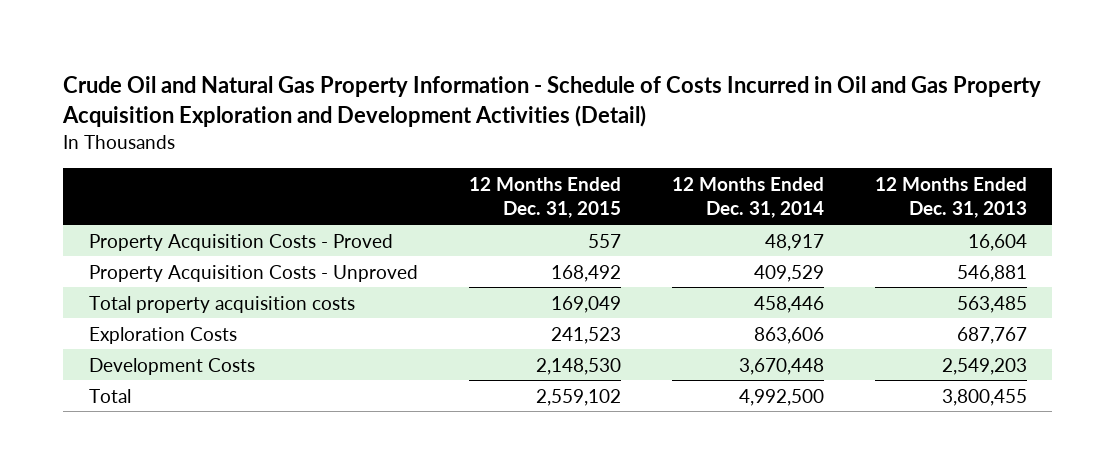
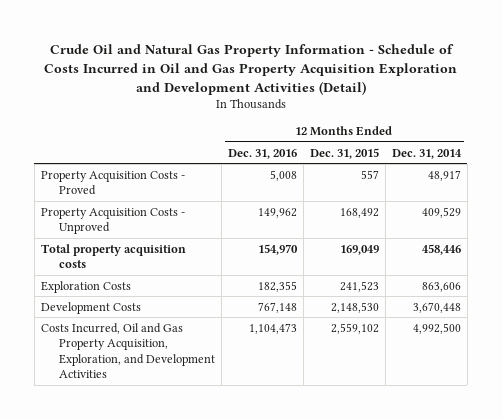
- | 12 Months Ended Dec. 31, 2015 | 12 Months Ended Dec. 31, 2014 | 12 Months Ended Dec. 31, 2013
+ | 12 Months Ended Dec. 31, 2016 | 12 Months Ended Dec. 31, 2015 | 12 Months Ended Dec. 31, 2014
- Total | 2,559,102 | 4,992,500 | 3,800,455
+ Costs Incurred, Oil and Gas Property Acquisition, Exploration, and Development Activities | 1,104,473 | 2,559,102 | 4,992,500

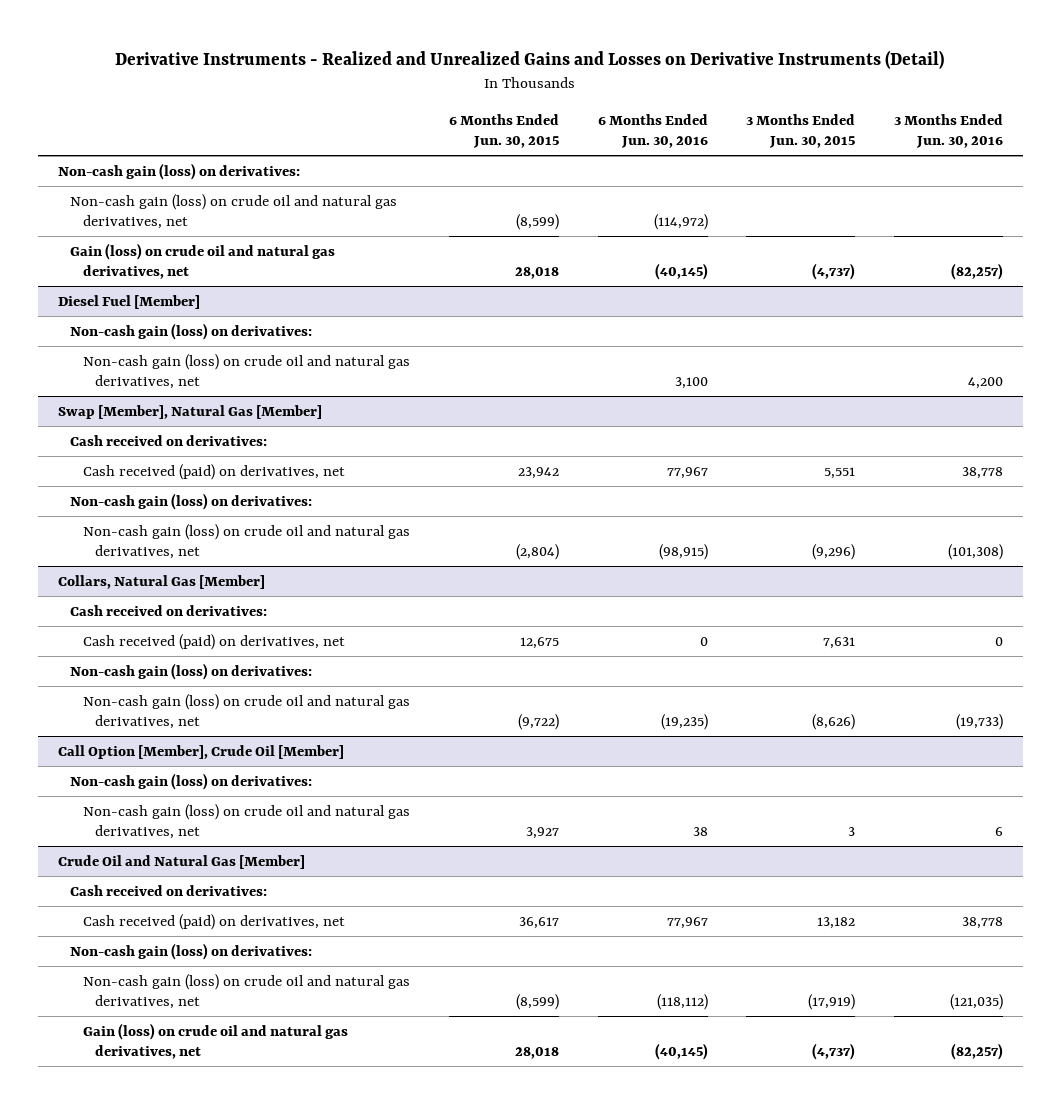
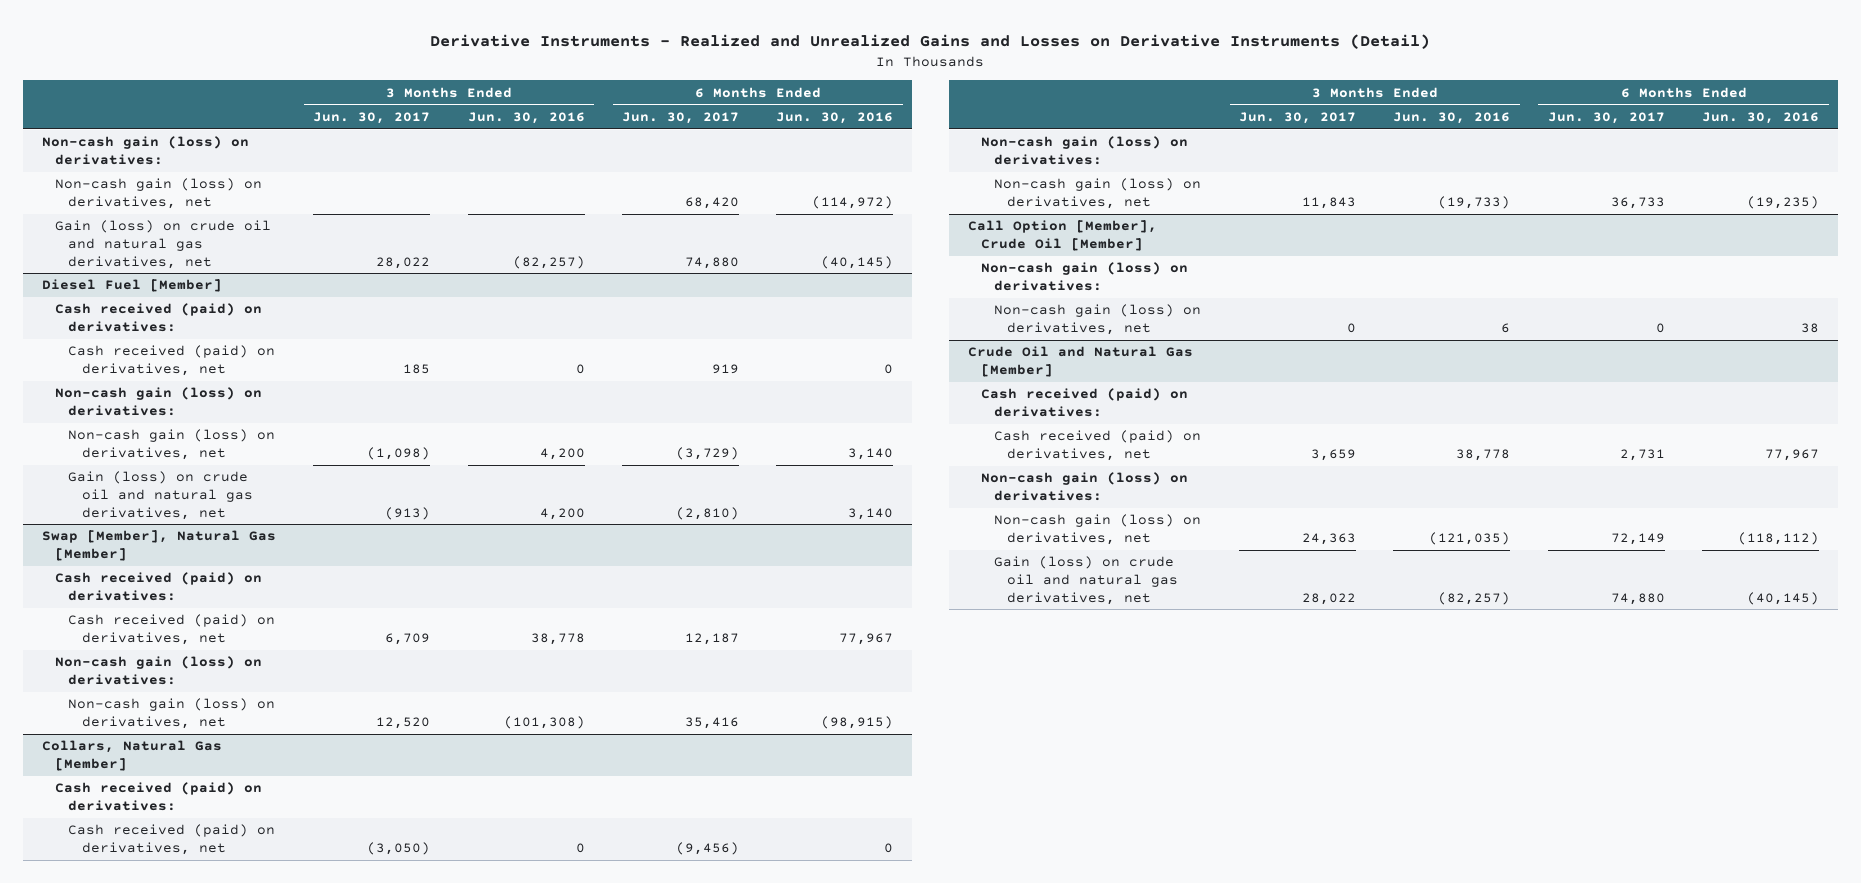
- | 6 Months Ended Jun. 30, 2015 | 6 Months Ended Jun. 30, 2016 | 3 Months Ended Jun. 30, 2015 | 3 Months Ended Jun. 30, 2016
+ | 3 Months Ended Jun. 30, 2017 | 3 Months Ended Jun. 30, 2016 | 6 Months Ended Jun. 30, 2017 | 6 Months Ended Jun. 30, 2016
- Non-cash gain (loss) on crude oil and natural gas derivatives, net | (8,599) | (114,972) | |
+ Non-cash gain (loss) on derivatives, net | | | 68,420 | (114,972)
@ Diesel Fuel [Member]
+ Cash received (paid) on derivatives:
+ Cash received (paid) on derivatives, net | 185 | 0 | 919 | 0
- Non-cash gain (loss) on crude oil and natural gas derivatives, net | | 3,100 | | 4,200
+ Non-cash gain (loss) on derivatives, net | (1,098) | 4,200 | (3,729) | 3,140
+ Gain (loss) on crude oil and natural gas derivatives, net | (913) | 4,200 | (2,810) | 3,140
@ Swap [Member], Natural Gas [Member]
- Cash received on derivatives:
+ Cash received (paid) on derivatives:
- Non-cash gain (loss) on crude oil and natural gas derivatives, net | (2,804) | (98,915) | (9,296) | (101,308)
+ Non-cash gain (loss) on derivatives, net | 12,520 | (101,308) | 35,416 | (98,915)
@ Collars, Natural Gas [Member]
- Cash received on derivatives:
+ Cash received (paid) on derivatives:
- Non-cash gain (loss) on crude oil and natural gas derivatives, net | (9,722) | (19,235) | (8,626) | (19,733)
+ Non-cash gain (loss) on derivatives, net | 11,843 | (19,733) | 36,733 | (19,235)
@ Call Option [Member], Crude Oil [Member]
- Non-cash gain (loss) on crude oil and natural gas derivatives, net | 3,927 | 38 | 3 | 6
+ Non-cash gain (loss) on derivatives, net | 0 | 6 | 0 | 38
@ Crude Oil and Natural Gas [Member]
- Cash received on derivatives:
+ Cash received (paid) on derivatives:
- Non-cash gain (loss) on crude oil and natural gas derivatives, net | (8,599) | (118,112) | (17,919) | (121,035)
+ Non-cash gain (loss) on derivatives, net | 24,363 | (121,035) | 72,149 | (118,112)

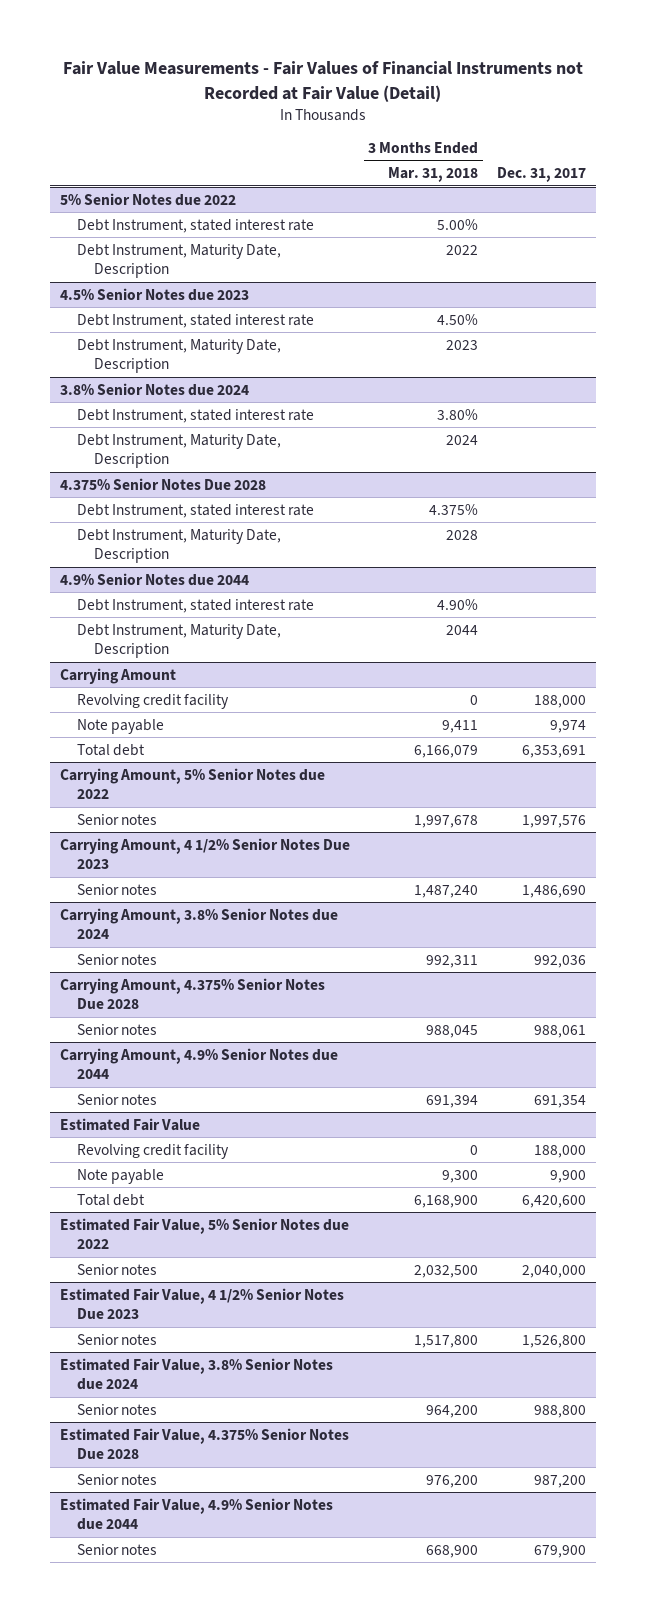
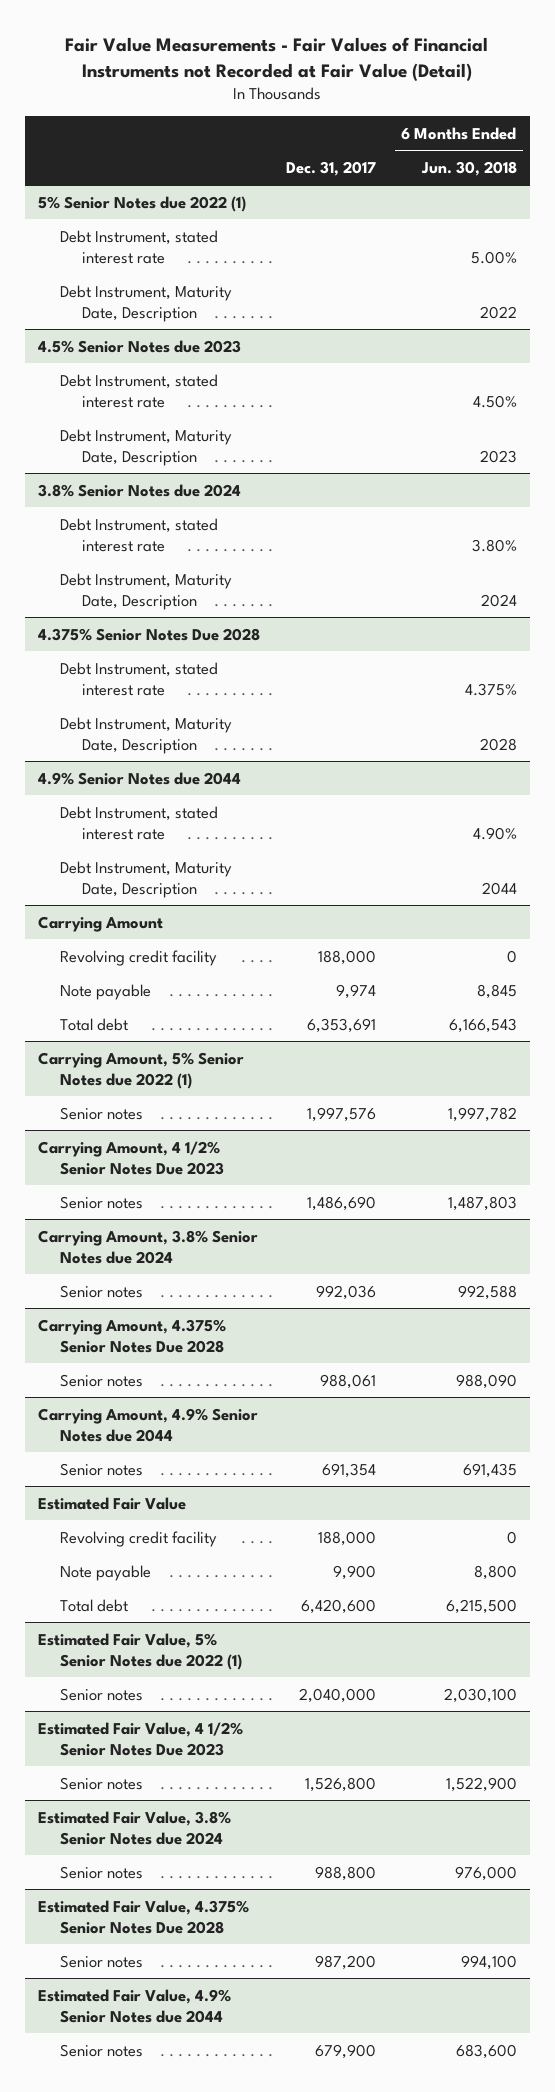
- | 3 Months Ended Mar. 31, 2018 | Dec. 31, 2017
+ | Dec. 31, 2017 | 6 Months Ended Jun. 30, 2018
- 5% Senior Notes due 2022
+ 5% Senior Notes due 2022 (1)
- Carrying Amount, 5% Senior Notes due 2022
+ Carrying Amount, 5% Senior Notes due 2022 (1)
- Estimated Fair Value, 5% Senior Notes due 2022
+ Estimated Fair Value, 5% Senior Notes due 2022 (1)

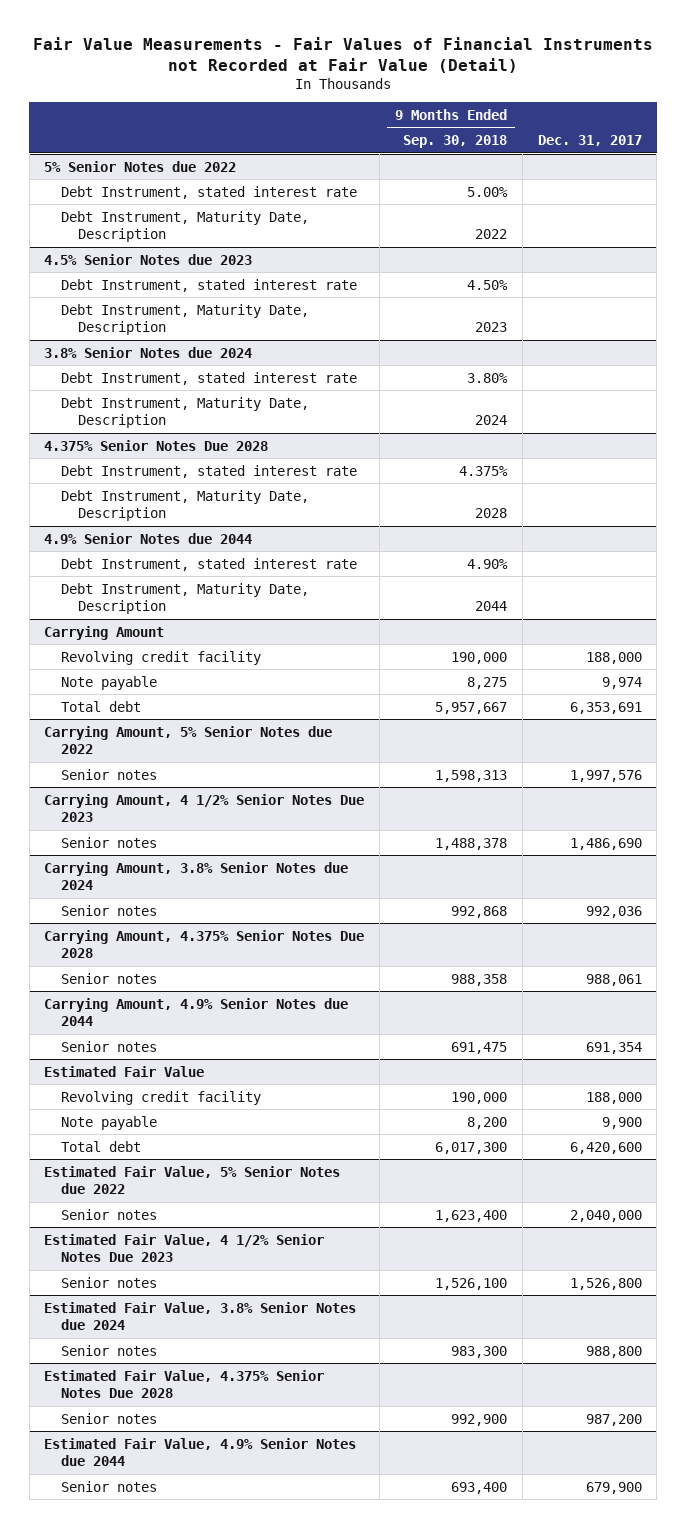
- | Dec. 31, 2017 | 6 Months Ended Jun. 30, 2018
+ | 9 Months Ended Sep. 30, 2018 | Dec. 31, 2017
- 5% Senior Notes due 2022 (1)
+ 5% Senior Notes due 2022
- Carrying Amount, 5% Senior Notes due 2022 (1)
+ Carrying Amount, 5% Senior Notes due 2022
- Estimated Fair Value, 5% Senior Notes due 2022 (1)
+ Estimated Fair Value, 5% Senior Notes due 2022

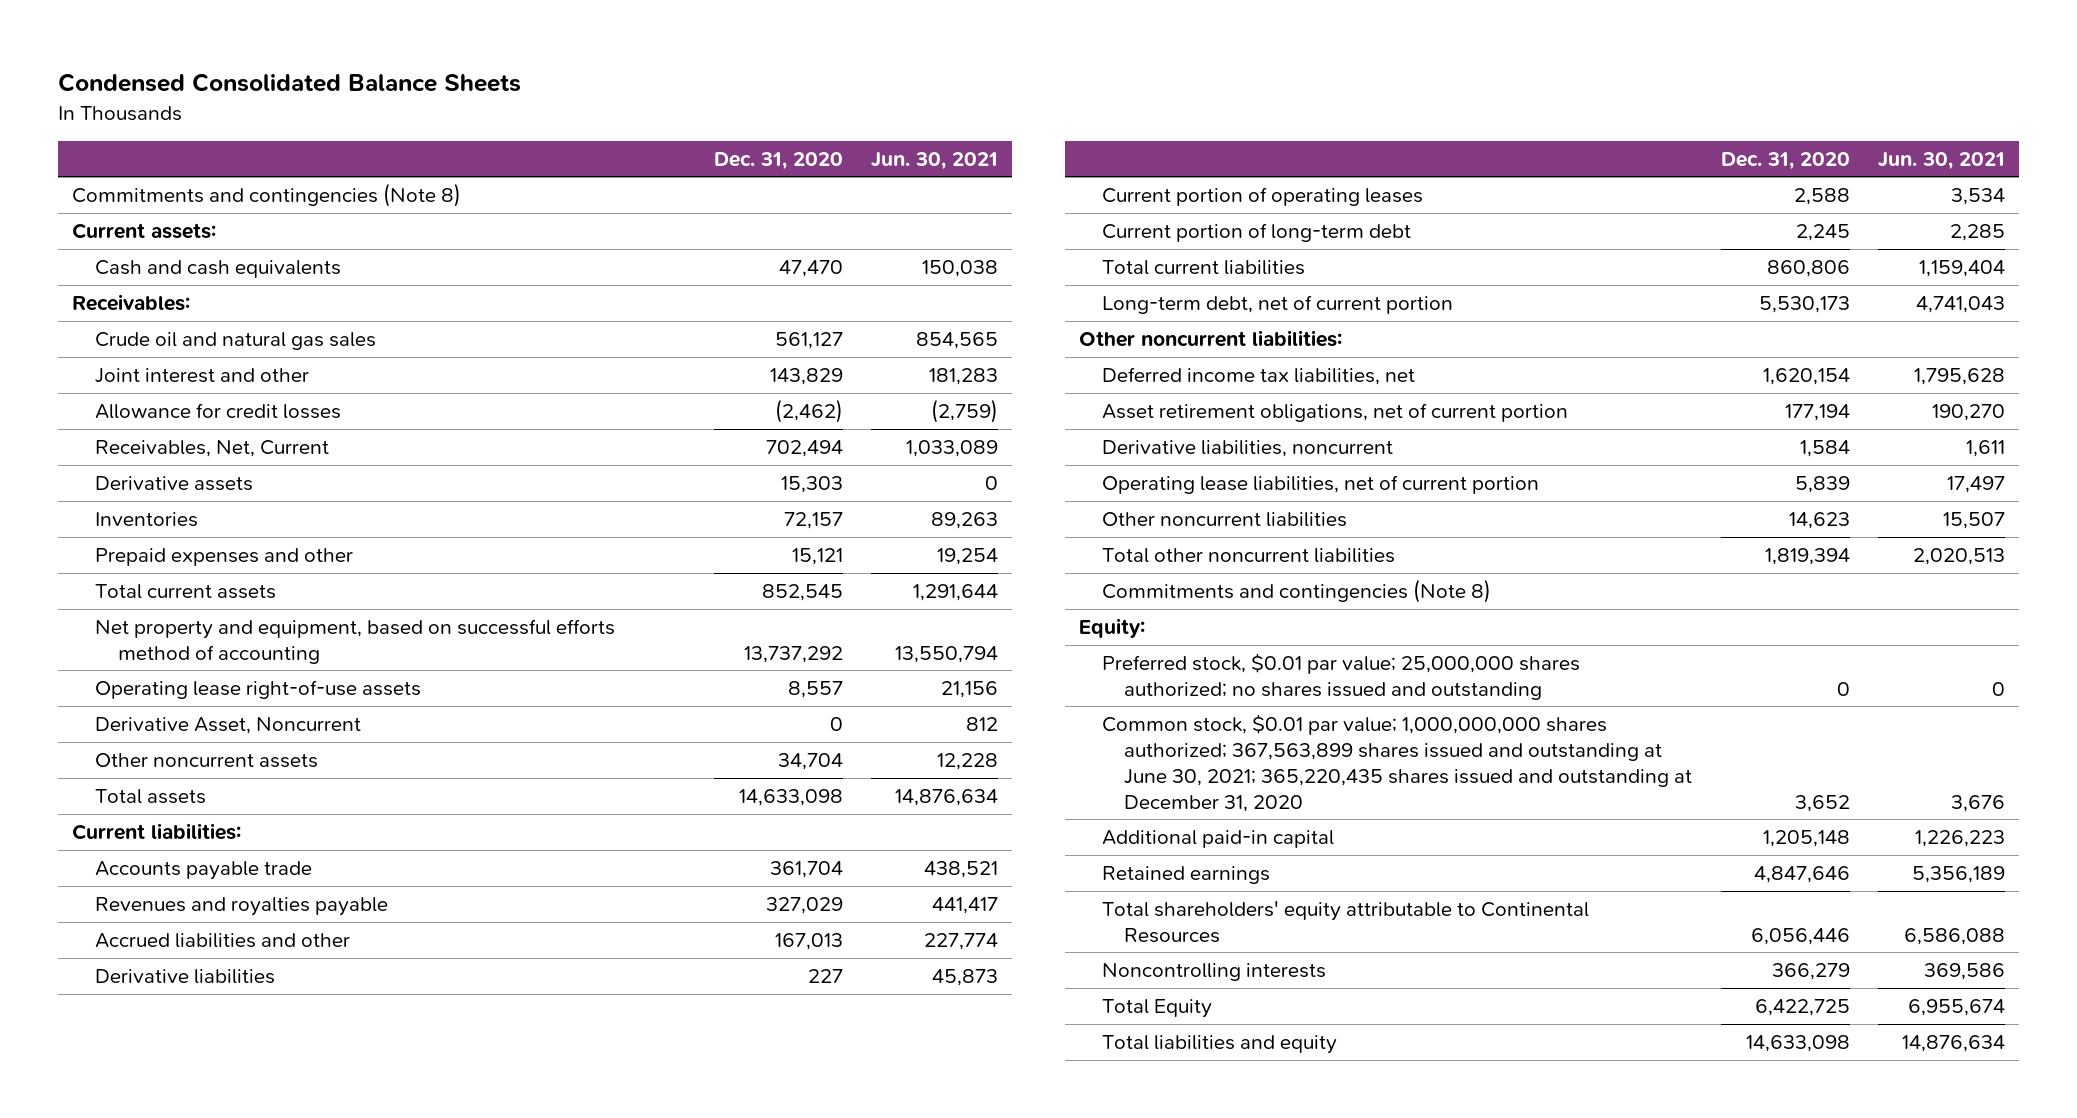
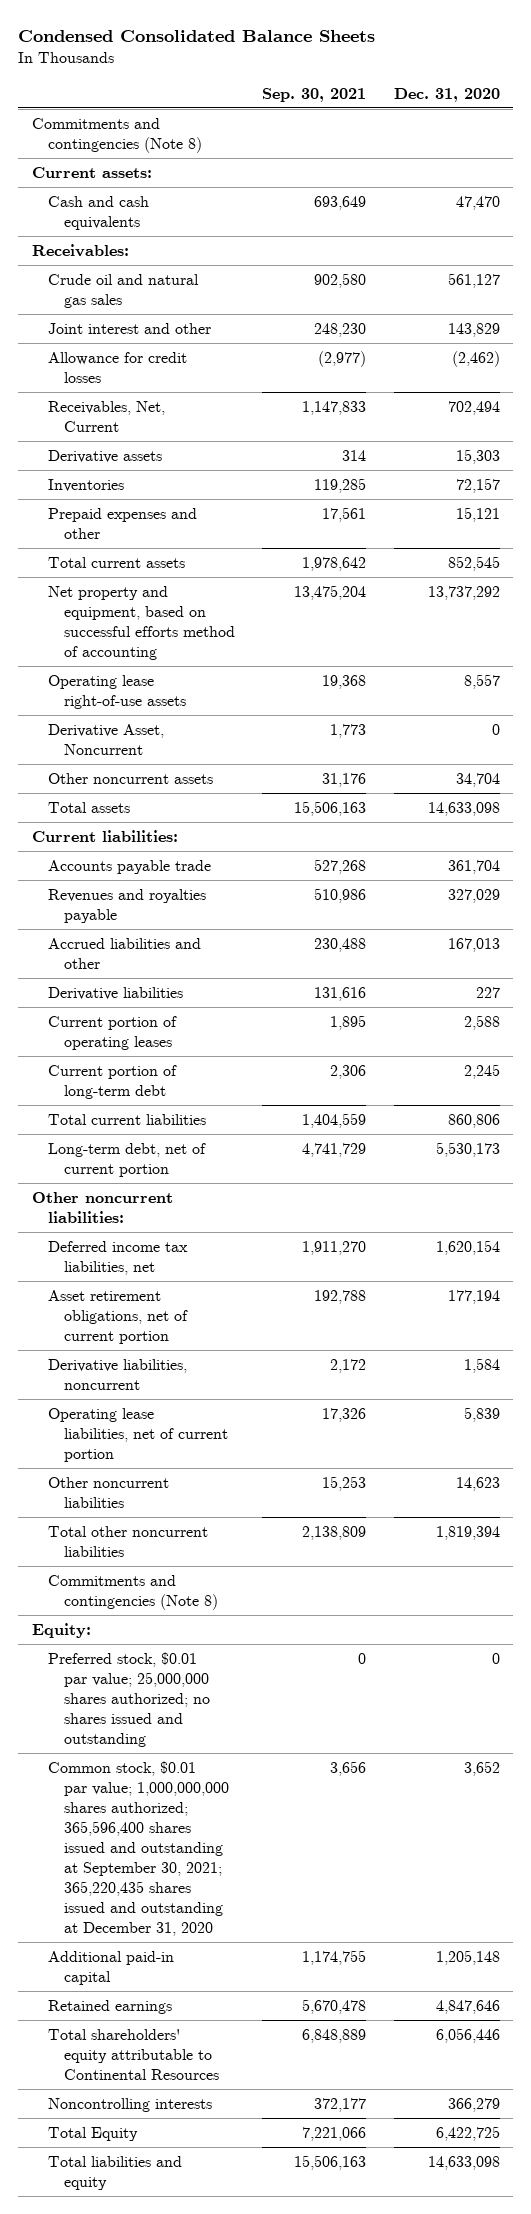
- | Dec. 31, 2020 | Jun. 30, 2021
+ | Sep. 30, 2021 | Dec. 31, 2020
- Common stock, $0.01 par value; 1,000,000,000 shares authorized; 367,563,899 shares issued and outstanding at June 30, 2021; 365,220,435 shares issued and outstanding at December 31, 2020 | 3,652 | 3,676
+ Common stock, $0.01 par value; 1,000,000,000 shares authorized; 365,596,400 shares issued and outstanding at September 30, 2021; 365,220,435 shares issued and outstanding at December 31, 2020 | 3,656 | 3,652

